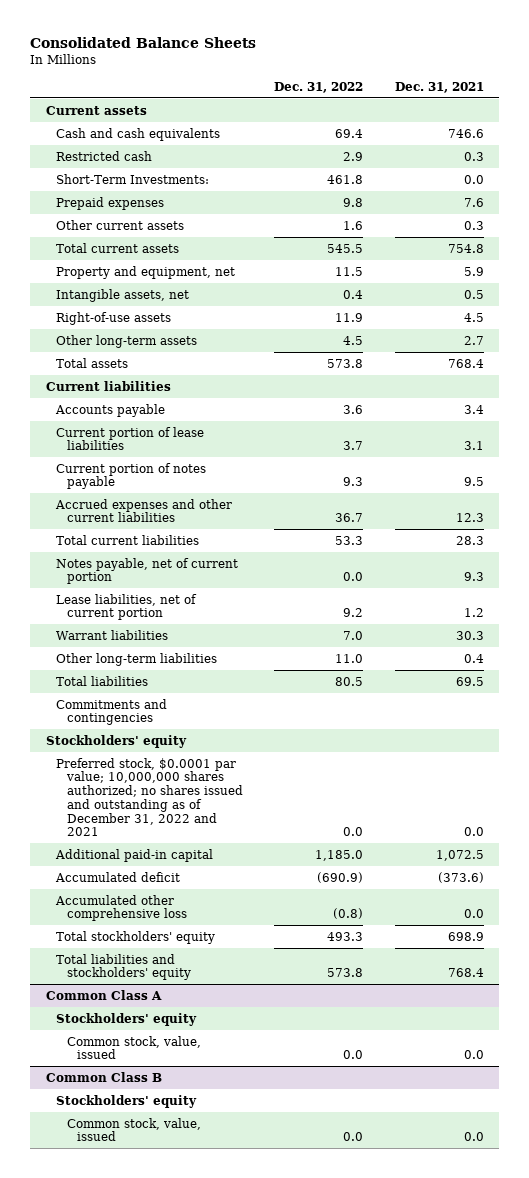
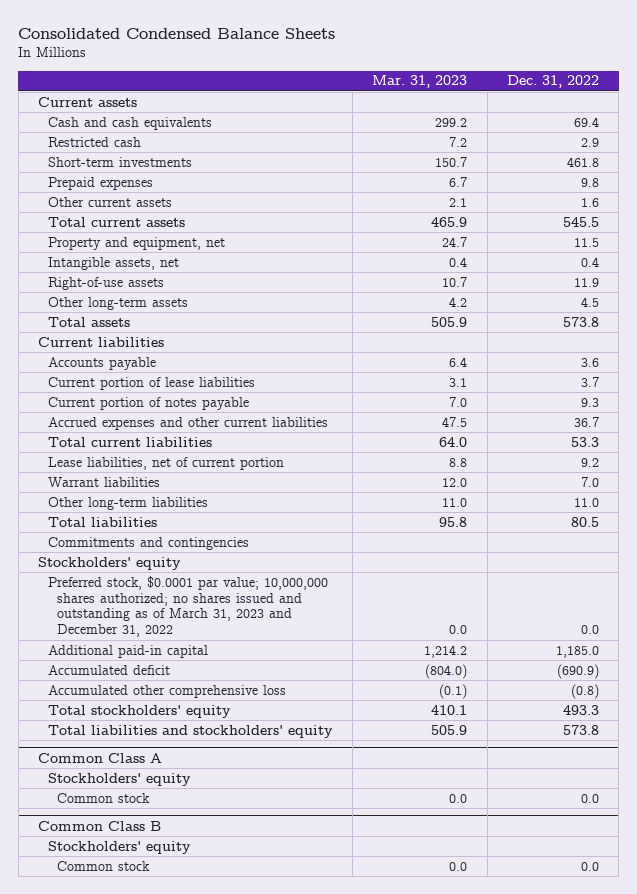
- Consolidated Balance Sheets
+ Consolidated Condensed Balance Sheets
- | Dec. 31, 2022 | Dec. 31, 2021
+ | Mar. 31, 2023 | Dec. 31, 2022
- Short-Term Investments: | 461.8 | 0.0
+ Short-term investments | 150.7 | 461.8
- Notes payable, net of current portion | 0.0 | 9.3
- Preferred stock, $0.0001 par value; 10,000,000 shares authorized; no shares issued and outstanding as of December 31, 2022 and 2021 | 0.0 | 0.0
+ Preferred stock, $0.0001 par value; 10,000,000 shares authorized; no shares issued and outstanding as of March 31, 2023 and December 31, 2022 | 0.0 | 0.0
@ Common Class A
- Common stock, value, issued | 0.0 | 0.0
+ Common stock | 0.0 | 0.0
@ Common Class B
- Common stock, value, issued | 0.0 | 0.0
+ Common stock | 0.0 | 0.0

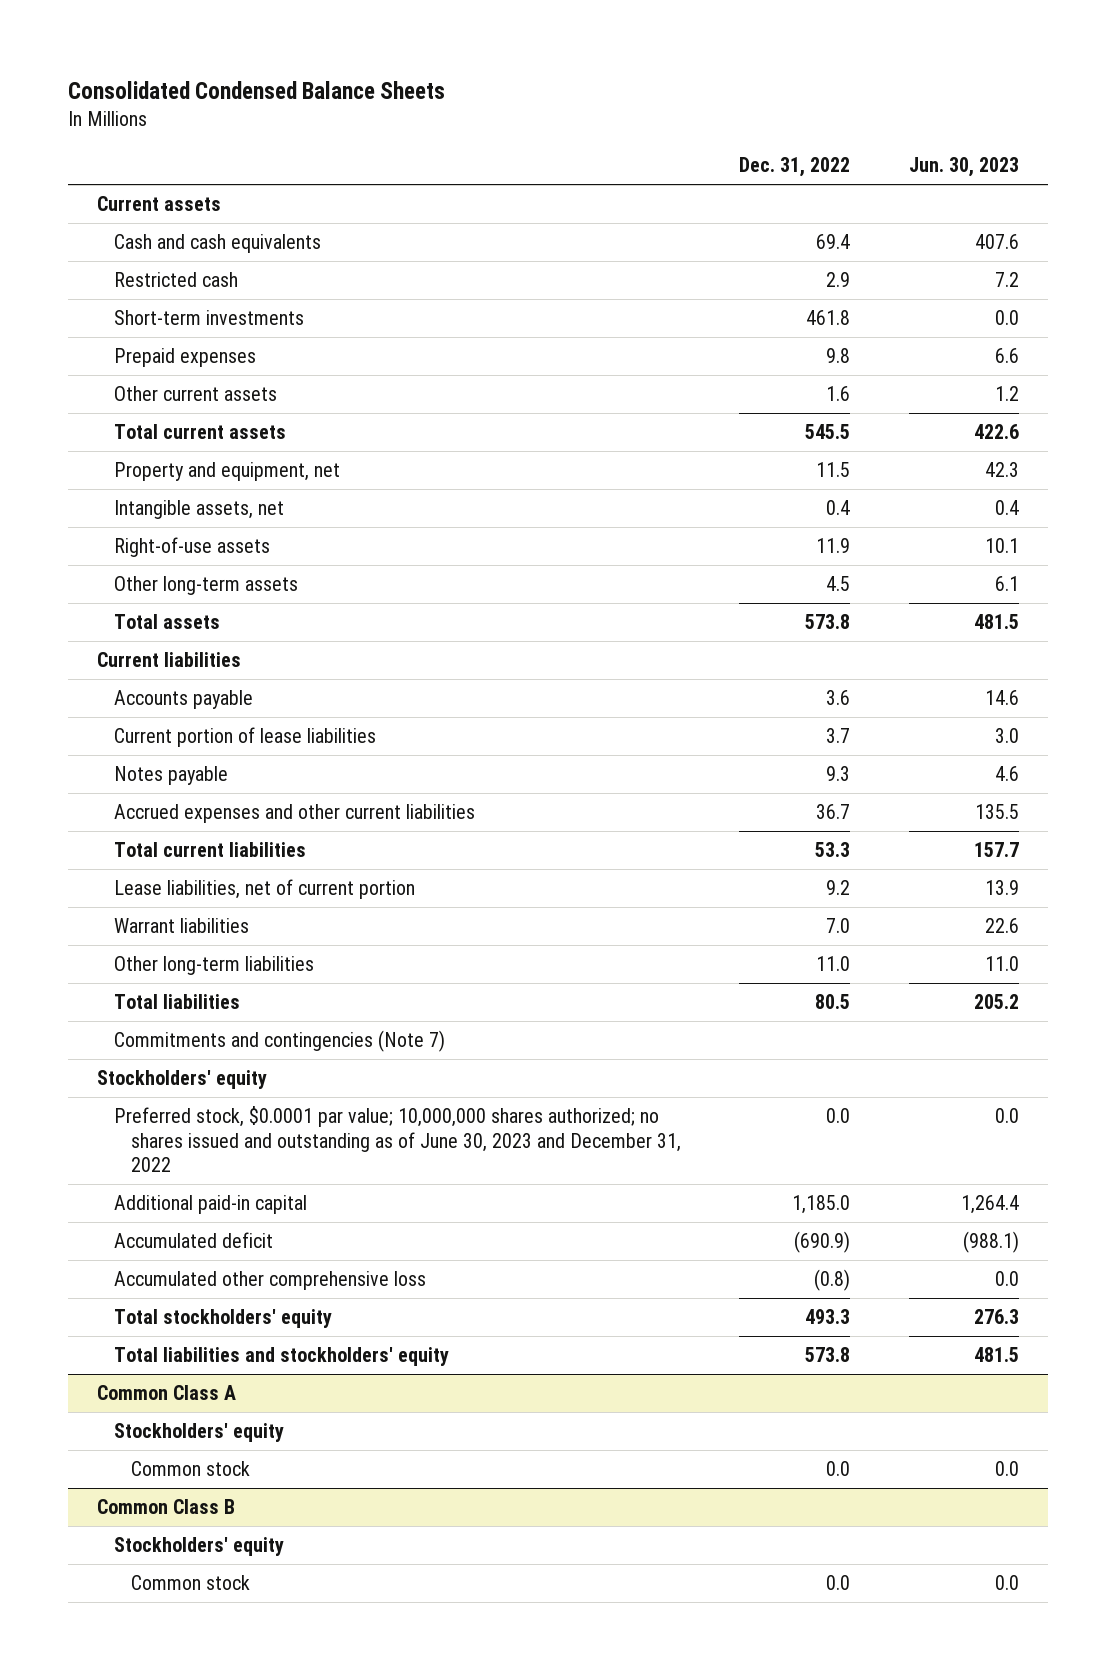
- | Mar. 31, 2023 | Dec. 31, 2022
+ | Dec. 31, 2022 | Jun. 30, 2023
- Current portion of notes payable | 7.0 | 9.3
+ Notes payable | 9.3 | 4.6
- Commitments and contingencies
+ Commitments and contingencies (Note 7)
- Preferred stock, $0.0001 par value; 10,000,000 shares authorized; no shares issued and outstanding as of March 31, 2023 and December 31, 2022 | 0.0 | 0.0
+ Preferred stock, $0.0001 par value; 10,000,000 shares authorized; no shares issued and outstanding as of June 30, 2023 and December 31, 2022 | 0.0 | 0.0

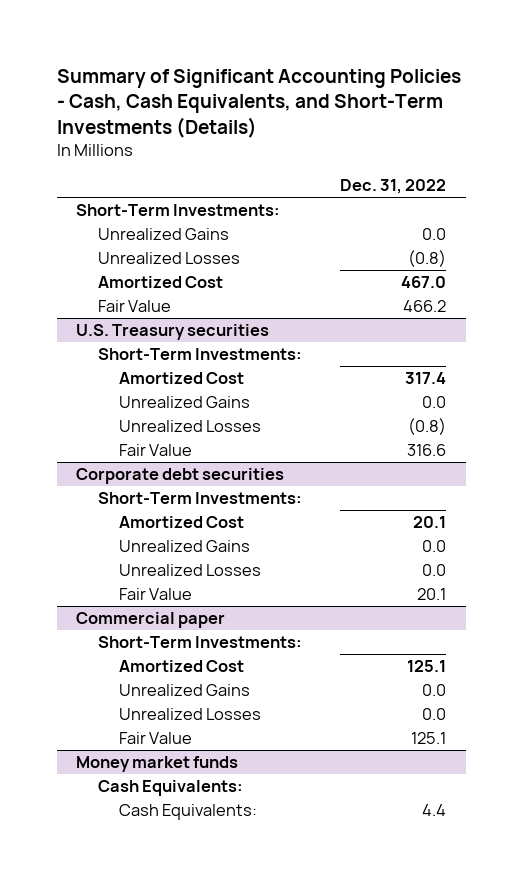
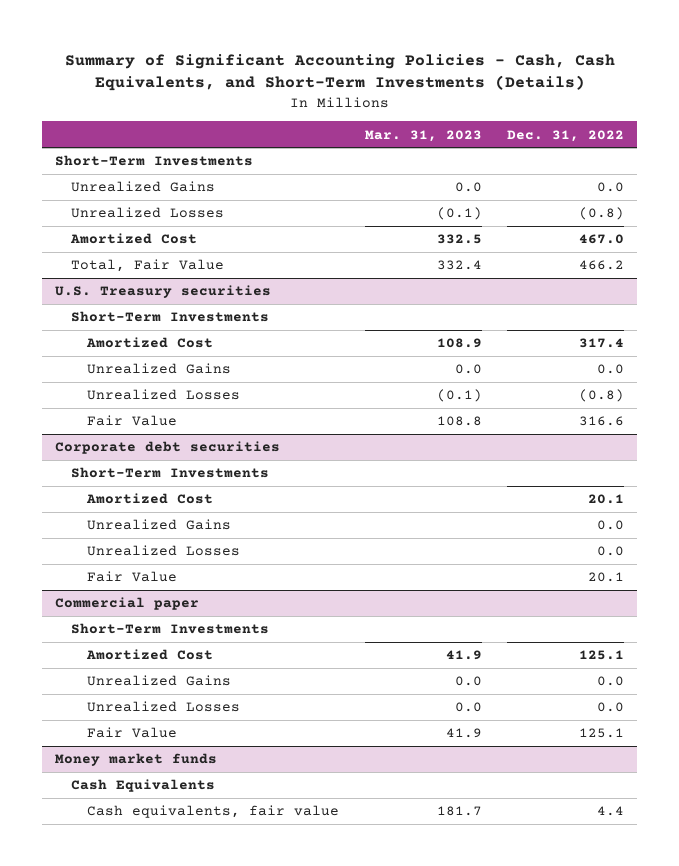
- | Dec. 31, 2022
+ | Mar. 31, 2023 | Dec. 31, 2022
- Short-Term Investments:
+ Short-Term Investments
- Fair Value | 466.2
+ Total, Fair Value | 332.4 | 466.2
@ U.S. Treasury securities
- Short-Term Investments:
+ Short-Term Investments
@ Corporate debt securities
- Short-Term Investments:
+ Short-Term Investments
@ Commercial paper
- Short-Term Investments:
+ Short-Term Investments
@ Money market funds
- Cash Equivalents:
- Cash Equivalents: | 4.4
+ Cash Equivalents
+ Cash equivalents, fair value | 181.7 | 4.4

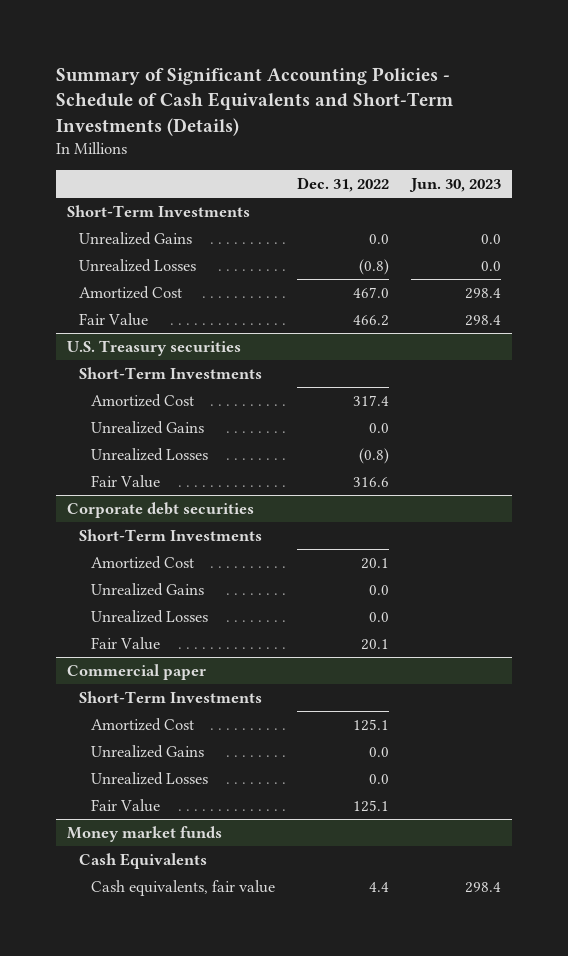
- Summary of Significant Accounting Policies - Cash, Cash Equivalents, and Short-Term Investments (Details)
+ Summary of Significant Accounting Policies - Schedule of Cash Equivalents and Short-Term Investments (Details)
- | Mar. 31, 2023 | Dec. 31, 2022
+ | Dec. 31, 2022 | Jun. 30, 2023
- Total, Fair Value | 332.4 | 466.2
+ Fair Value | 466.2 | 298.4

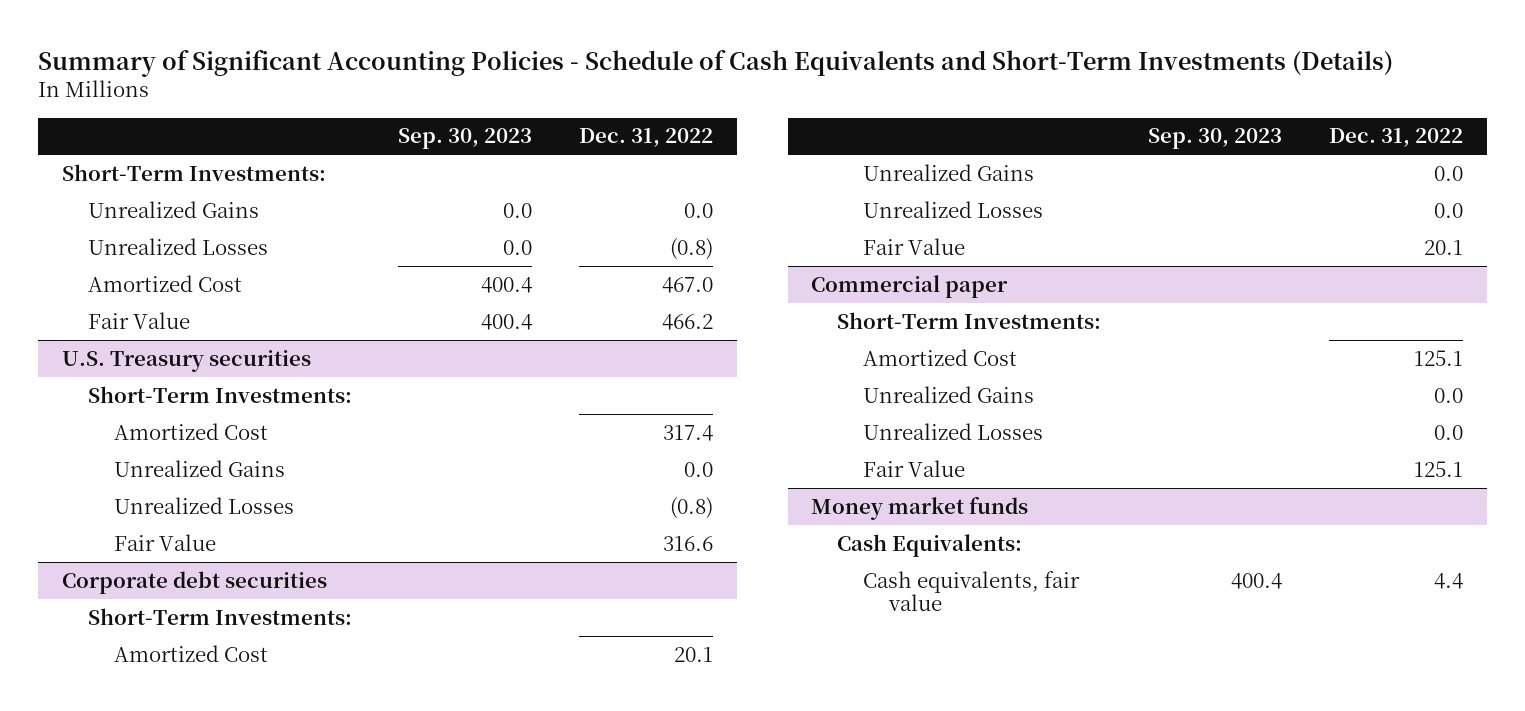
- | Dec. 31, 2022 | Jun. 30, 2023
+ | Sep. 30, 2023 | Dec. 31, 2022
- Short-Term Investments
+ Short-Term Investments:
@ U.S. Treasury securities
- Short-Term Investments
+ Short-Term Investments:
@ Corporate debt securities
- Short-Term Investments
+ Short-Term Investments:
@ Commercial paper
- Short-Term Investments
+ Short-Term Investments:
@ Money market funds
- Cash Equivalents
+ Cash Equivalents:

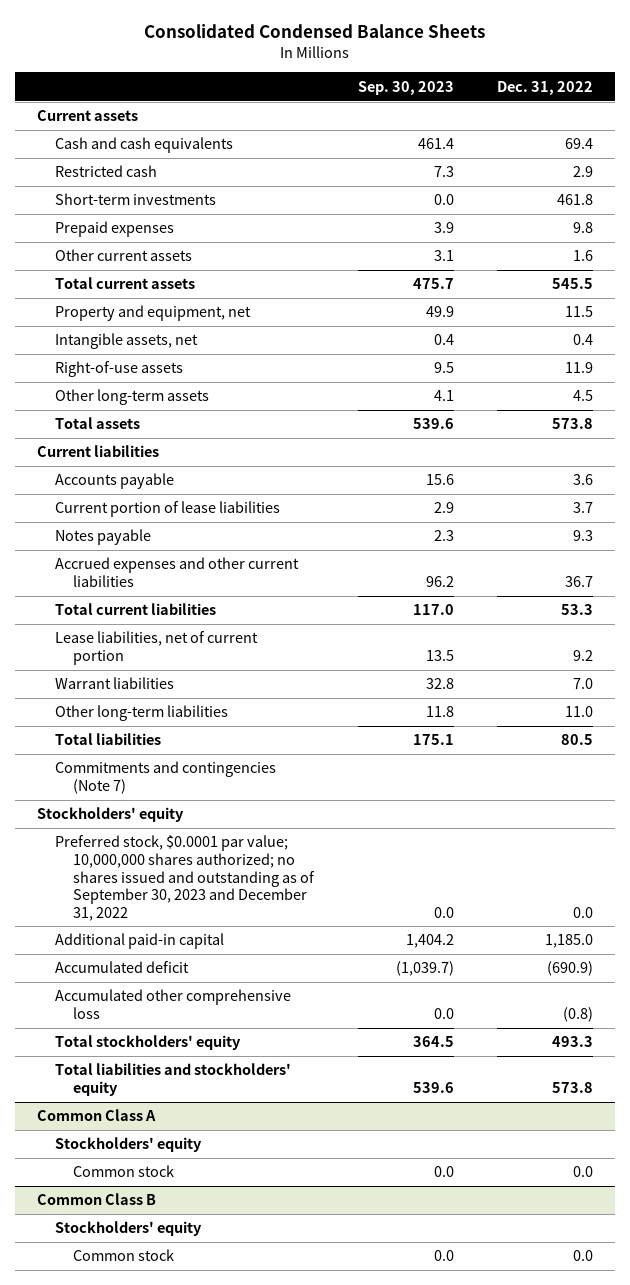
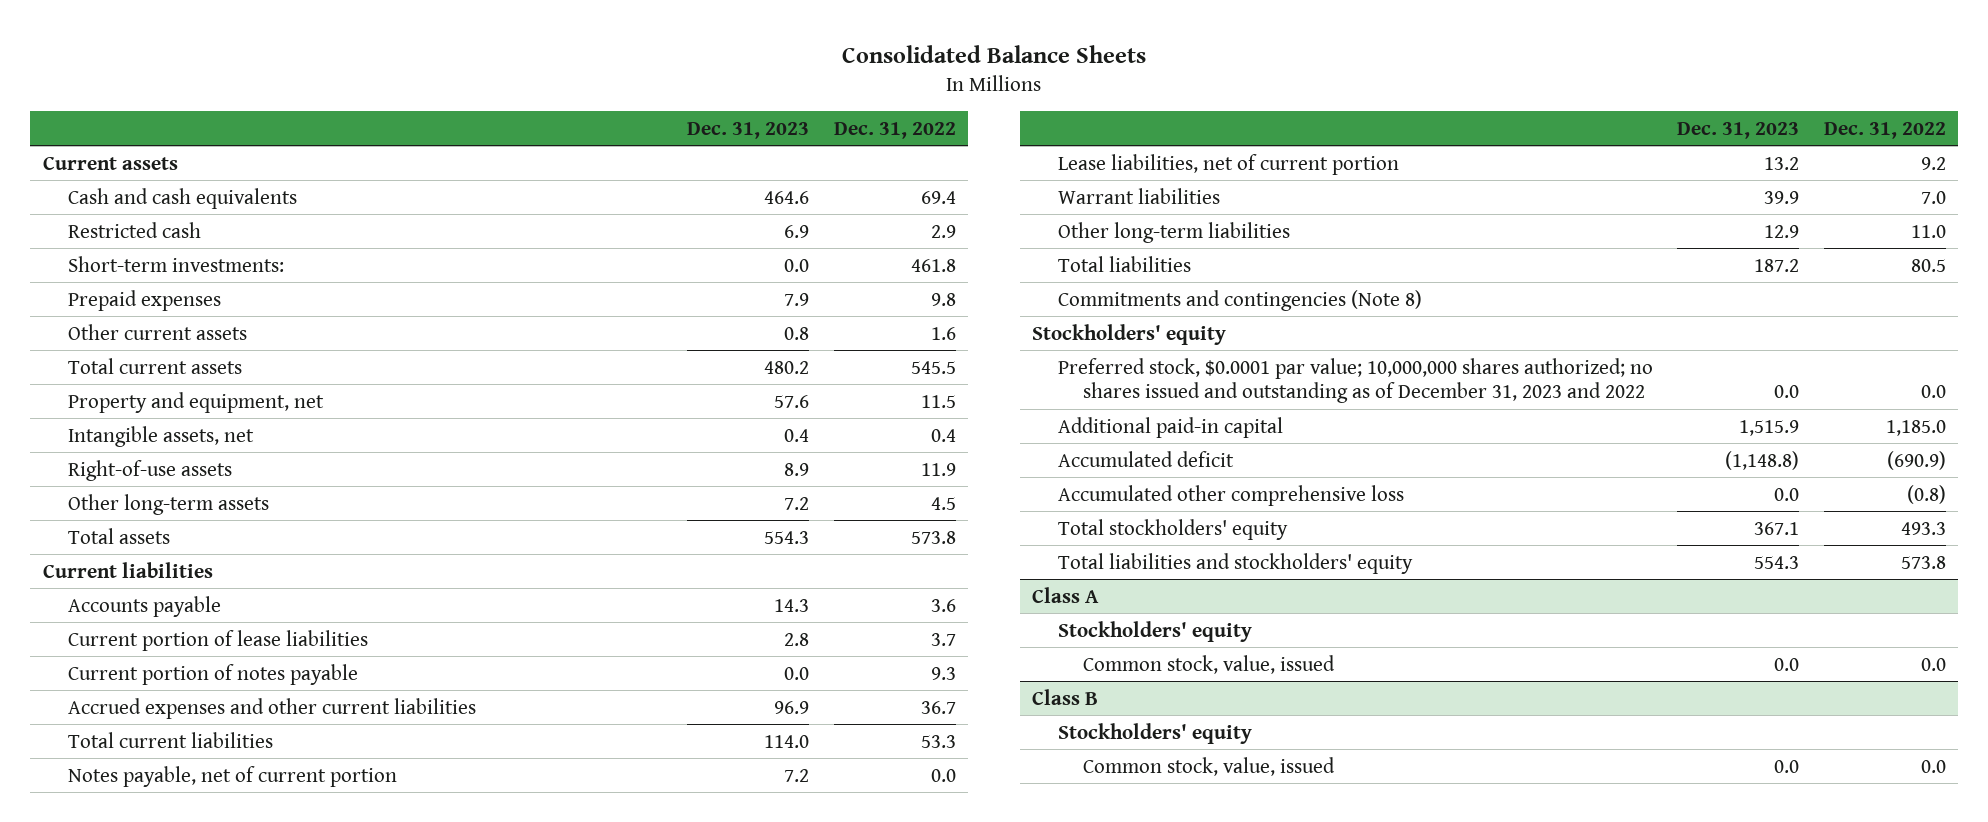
- Consolidated Condensed Balance Sheets
+ Consolidated Balance Sheets
- | Sep. 30, 2023 | Dec. 31, 2022
+ | Dec. 31, 2023 | Dec. 31, 2022
- Short-term investments | 0.0 | 461.8
+ Short-term investments: | 0.0 | 461.8
- Notes payable | 2.3 | 9.3
+ Current portion of notes payable | 0.0 | 9.3
+ Notes payable, net of current portion | 7.2 | 0.0
- Commitments and contingencies (Note 7)
+ Commitments and contingencies (Note 8)
- Preferred stock, $0.0001 par value; 10,000,000 shares authorized; no shares issued and outstanding as of September 30, 2023 and December 31, 2022 | 0.0 | 0.0
+ Preferred stock, $0.0001 par value; 10,000,000 shares authorized; no shares issued and outstanding as of December 31, 2023 and 2022 | 0.0 | 0.0
- Common Class A
+ Class A
- Common stock | 0.0 | 0.0
- Common Class B
+ Common stock, value, issued | 0.0 | 0.0
+ Class B
- Common stock | 0.0 | 0.0
+ Common stock, value, issued | 0.0 | 0.0

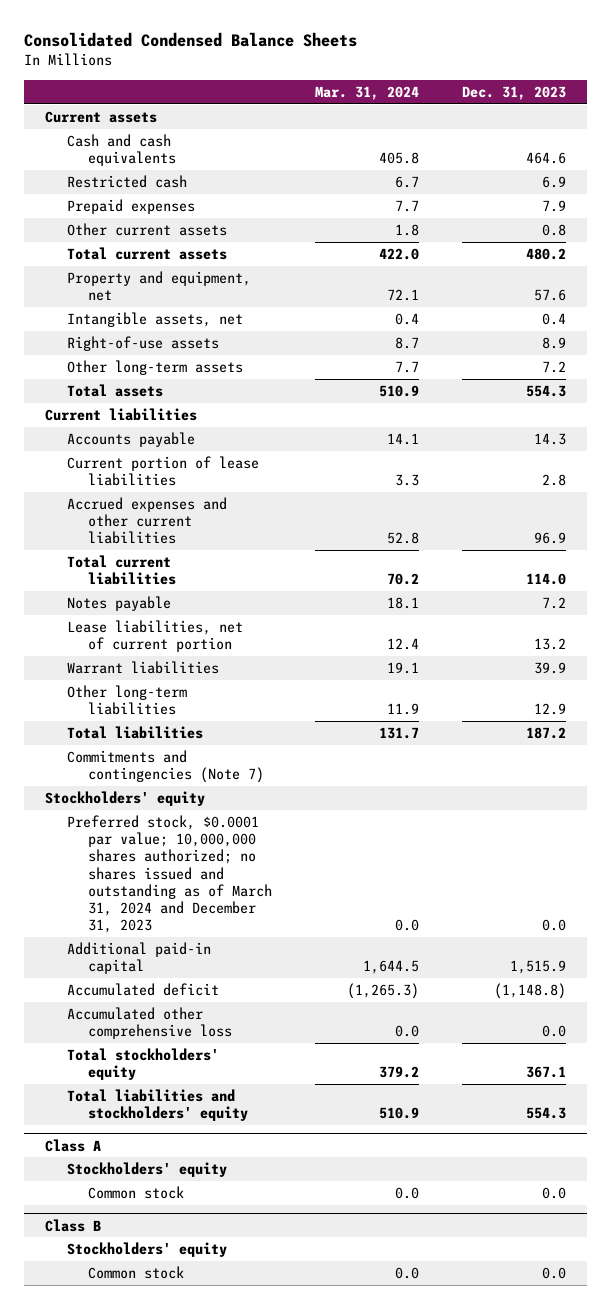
- Consolidated Balance Sheets
+ Consolidated Condensed Balance Sheets
- | Dec. 31, 2023 | Dec. 31, 2022
+ | Mar. 31, 2024 | Dec. 31, 2023
- Short-term investments: | 0.0 | 461.8
- Current portion of notes payable | 0.0 | 9.3
- Notes payable, net of current portion | 7.2 | 0.0
+ Notes payable | 18.1 | 7.2
- Commitments and contingencies (Note 8)
+ Commitments and contingencies (Note 7)
- Preferred stock, $0.0001 par value; 10,000,000 shares authorized; no shares issued and outstanding as of December 31, 2023 and 2022 | 0.0 | 0.0
+ Preferred stock, $0.0001 par value; 10,000,000 shares authorized; no shares issued and outstanding as of March 31, 2024 and December 31, 2023 | 0.0 | 0.0
@ Class A
- Common stock, value, issued | 0.0 | 0.0
+ Common stock | 0.0 | 0.0
@ Class B
- Common stock, value, issued | 0.0 | 0.0
+ Common stock | 0.0 | 0.0

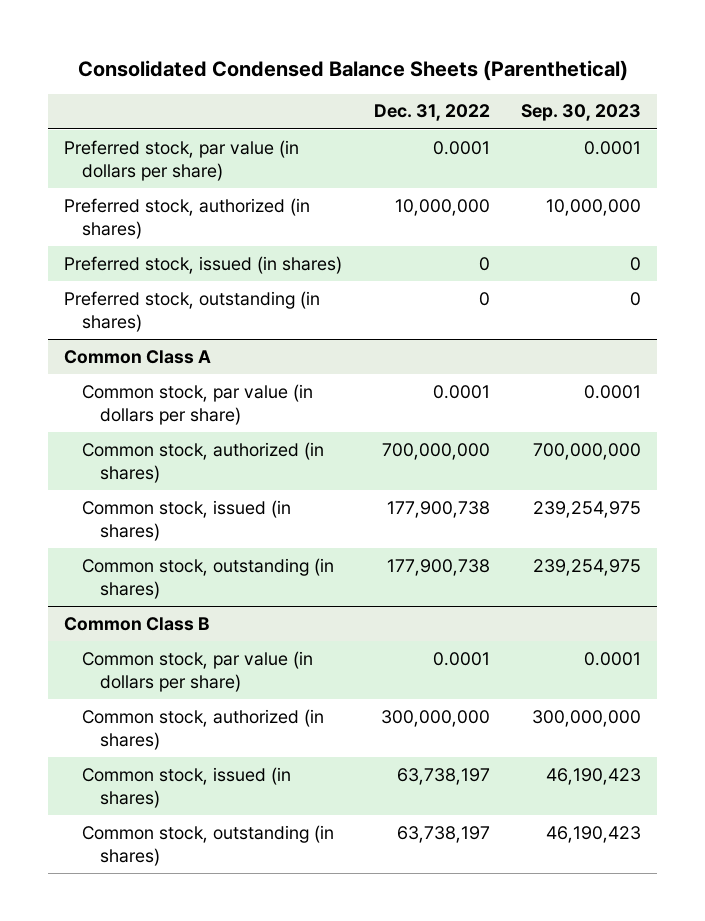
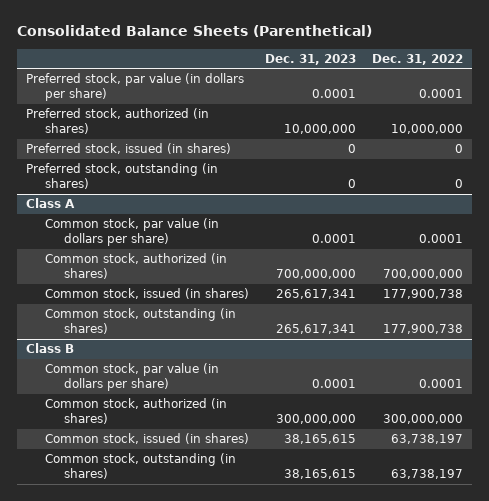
- Consolidated Condensed Balance Sheets (Parenthetical)
+ Consolidated Balance Sheets (Parenthetical)
- | Dec. 31, 2022 | Sep. 30, 2023
+ | Dec. 31, 2023 | Dec. 31, 2022
- Common Class A
+ Class A
- Common Class B
+ Class B

